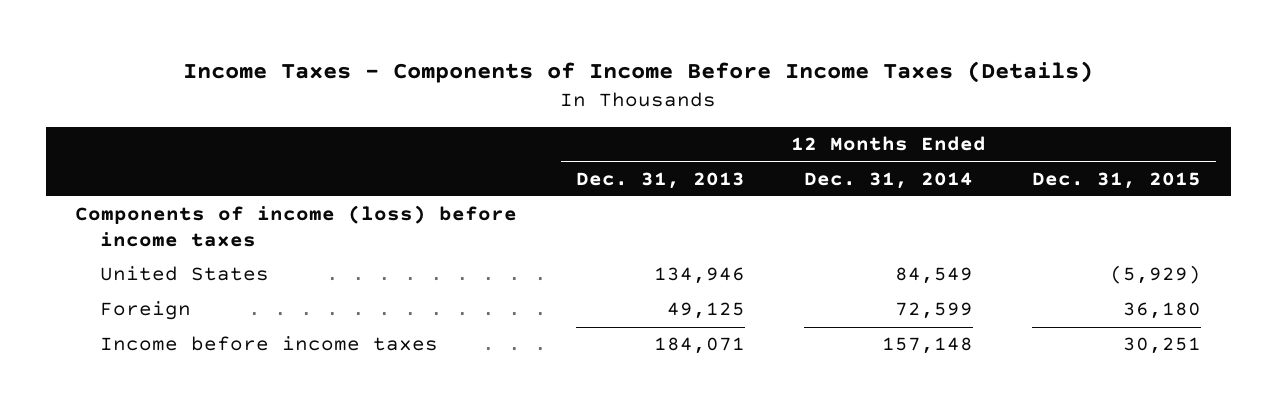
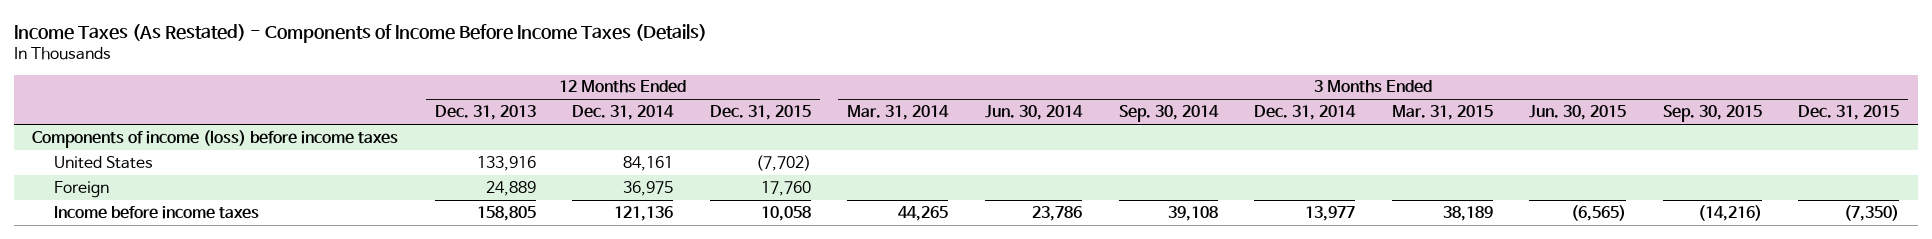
- Income Taxes - Components of Income Before Income Taxes (Details)
+ Income Taxes (As Restated) - Components of Income Before Income Taxes (Details)
- | 12 Months Ended Dec. 31, 2013 | 12 Months Ended Dec. 31, 2014 | 12 Months Ended Dec. 31, 2015
+ | 12 Months Ended Dec. 31, 2013 | 12 Months Ended Dec. 31, 2014 | 12 Months Ended Dec. 31, 2015 | 3 Months Ended Mar. 31, 2014 | 3 Months Ended Jun. 30, 2014 | 3 Months Ended Sep. 30, 2014 | 3 Months Ended Dec. 31, 2014 | 3 Months Ended Mar. 31, 2015 | 3 Months Ended Jun. 30, 2015 | 3 Months Ended Sep. 30, 2015 | 3 Months Ended Dec. 31, 2015
- United States | 134,946 | 84,549 | (5,929)
- Foreign | 49,125 | 72,599 | 36,180
- Income before income taxes | 184,071 | 157,148 | 30,251
+ United States | 133,916 | 84,161 | (7,702) | | | | | | | |
+ Foreign | 24,889 | 36,975 | 17,760 | | | | | | | |
+ Income before income taxes | 158,805 | 121,136 | 10,058 | 44,265 | 23,786 | 39,108 | 13,977 | 38,189 | (6,565) | (14,216) | (7,350)

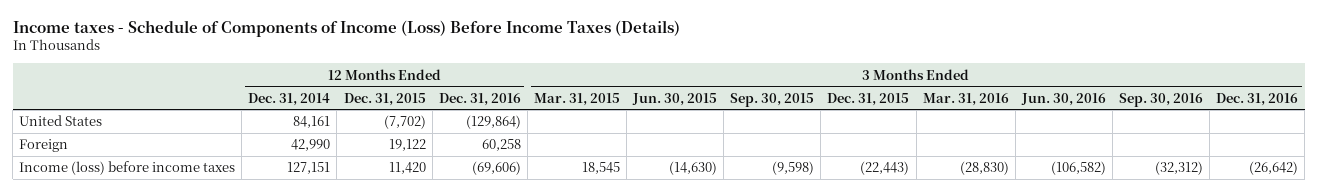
- Income Taxes (As Restated) - Components of Income Before Income Taxes (Details)
+ Income taxes - Schedule of Components of Income (Loss) Before Income Taxes (Details)
- | 12 Months Ended Dec. 31, 2013 | 12 Months Ended Dec. 31, 2014 | 12 Months Ended Dec. 31, 2015 | 3 Months Ended Mar. 31, 2014 | 3 Months Ended Jun. 30, 2014 | 3 Months Ended Sep. 30, 2014 | 3 Months Ended Dec. 31, 2014 | 3 Months Ended Mar. 31, 2015 | 3 Months Ended Jun. 30, 2015 | 3 Months Ended Sep. 30, 2015 | 3 Months Ended Dec. 31, 2015
+ | 12 Months Ended Dec. 31, 2014 | 12 Months Ended Dec. 31, 2015 | 12 Months Ended Dec. 31, 2016 | 3 Months Ended Mar. 31, 2015 | 3 Months Ended Jun. 30, 2015 | 3 Months Ended Sep. 30, 2015 | 3 Months Ended Dec. 31, 2015 | 3 Months Ended Mar. 31, 2016 | 3 Months Ended Jun. 30, 2016 | 3 Months Ended Sep. 30, 2016 | 3 Months Ended Dec. 31, 2016
- Components of income (loss) before income taxes
- Foreign | 24,889 | 36,975 | 17,760 | | | | | | | |
- Income before income taxes | 158,805 | 121,136 | 10,058 | 44,265 | 23,786 | 39,108 | 13,977 | 38,189 | (6,565) | (14,216) | (7,350)
+ Foreign | 42,990 | 19,122 | 60,258 | | | | | | | |
+ Income (loss) before income taxes | 127,151 | 11,420 | (69,606) | 18,545 | (14,630) | (9,598) | (22,443) | (28,830) | (106,582) | (32,312) | (26,642)

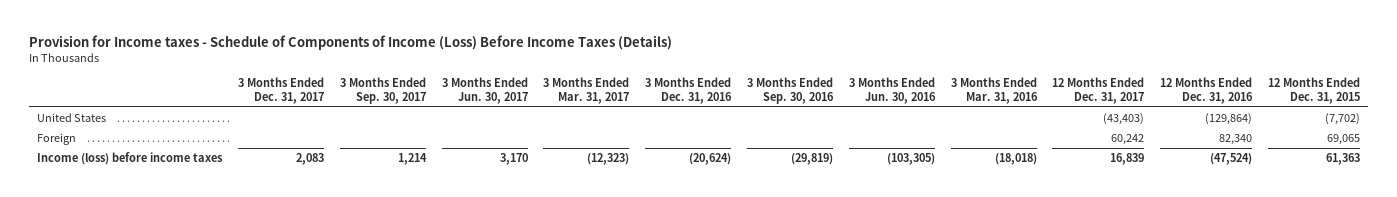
- Income taxes - Schedule of Components of Income (Loss) Before Income Taxes (Details)
+ Provision for Income taxes - Schedule of Components of Income (Loss) Before Income Taxes (Details)
- | 12 Months Ended Dec. 31, 2014 | 12 Months Ended Dec. 31, 2015 | 12 Months Ended Dec. 31, 2016 | 3 Months Ended Mar. 31, 2015 | 3 Months Ended Jun. 30, 2015 | 3 Months Ended Sep. 30, 2015 | 3 Months Ended Dec. 31, 2015 | 3 Months Ended Mar. 31, 2016 | 3 Months Ended Jun. 30, 2016 | 3 Months Ended Sep. 30, 2016 | 3 Months Ended Dec. 31, 2016
+ | 3 Months Ended Dec. 31, 2017 | 3 Months Ended Sep. 30, 2017 | 3 Months Ended Jun. 30, 2017 | 3 Months Ended Mar. 31, 2017 | 3 Months Ended Dec. 31, 2016 | 3 Months Ended Sep. 30, 2016 | 3 Months Ended Jun. 30, 2016 | 3 Months Ended Mar. 31, 2016 | 12 Months Ended Dec. 31, 2017 | 12 Months Ended Dec. 31, 2016 | 12 Months Ended Dec. 31, 2015
- Foreign | 42,990 | 19,122 | 60,258 | | | | | | | |
- Income (loss) before income taxes | 127,151 | 11,420 | (69,606) | 18,545 | (14,630) | (9,598) | (22,443) | (28,830) | (106,582) | (32,312) | (26,642)
+ Foreign | | | | | | | | | 60,242 | 82,340 | 69,065
+ Income (loss) before income taxes | 2,083 | 1,214 | 3,170 | (12,323) | (20,624) | (29,819) | (103,305) | (18,018) | 16,839 | (47,524) | 61,363

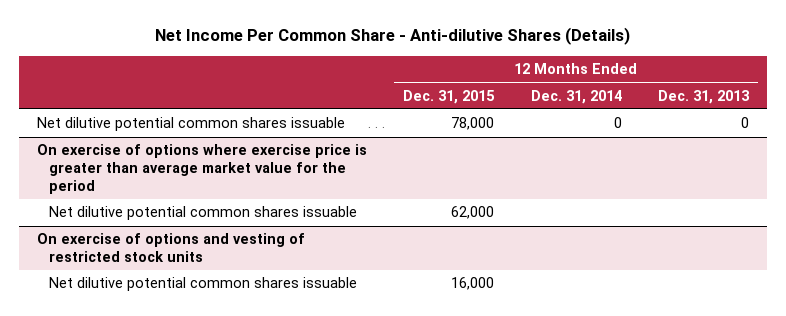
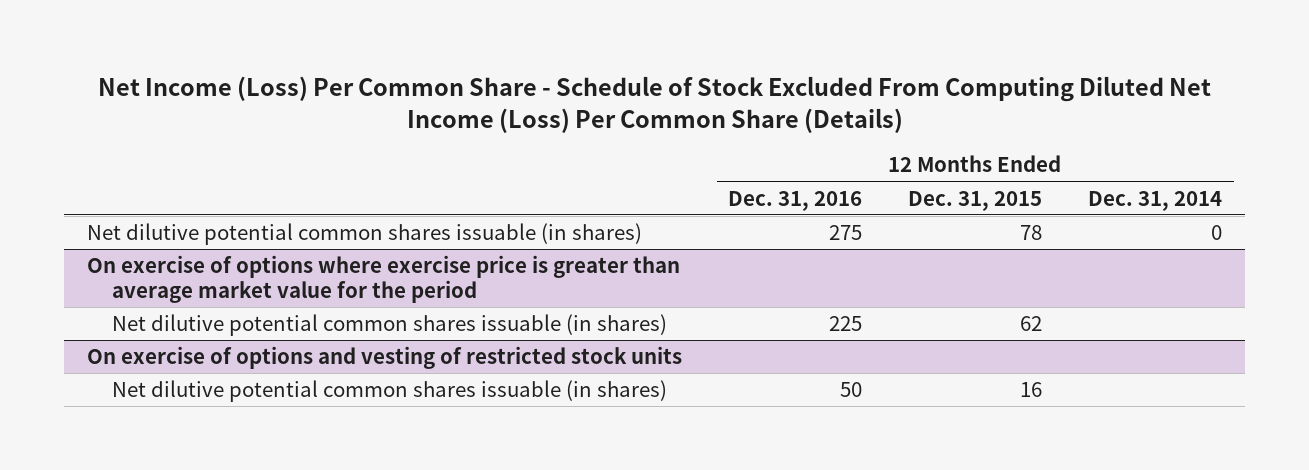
- Net Income Per Common Share - Anti-dilutive Shares (Details)
+ Net Income (Loss) Per Common Share - Schedule of Stock Excluded From Computing Diluted Net Income (Loss) Per Common Share (Details)
- | 12 Months Ended Dec. 31, 2015 | 12 Months Ended Dec. 31, 2014 | 12 Months Ended Dec. 31, 2013
+ | 12 Months Ended Dec. 31, 2016 | 12 Months Ended Dec. 31, 2015 | 12 Months Ended Dec. 31, 2014
- Net dilutive potential common shares issuable | 78,000 | 0 | 0
+ Net dilutive potential common shares issuable (in shares) | 275 | 78 | 0
@ On exercise of options where exercise price is greater than average market value for the period
- Net dilutive potential common shares issuable | 62,000 | |
+ Net dilutive potential common shares issuable (in shares) | 225 | 62 |
@ On exercise of options and vesting of restricted stock units
- Net dilutive potential common shares issuable | 16,000 | |
+ Net dilutive potential common shares issuable (in shares) | 50 | 16 |

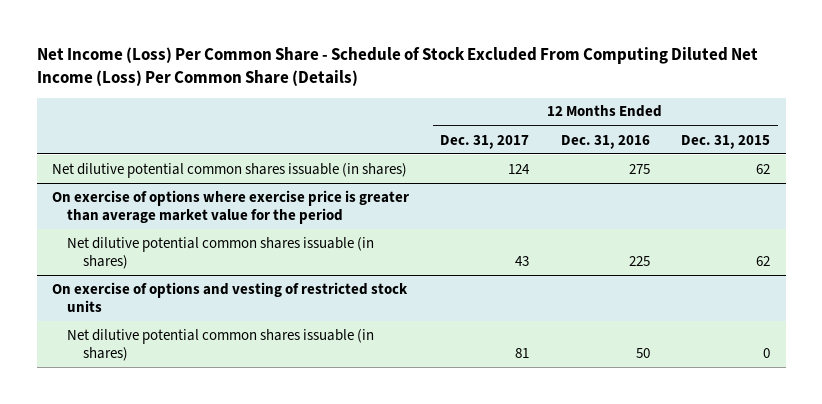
- | 12 Months Ended Dec. 31, 2016 | 12 Months Ended Dec. 31, 2015 | 12 Months Ended Dec. 31, 2014
+ | 12 Months Ended Dec. 31, 2017 | 12 Months Ended Dec. 31, 2016 | 12 Months Ended Dec. 31, 2015
- Net dilutive potential common shares issuable (in shares) | 275 | 78 | 0
+ Net dilutive potential common shares issuable (in shares) | 124 | 275 | 62
@ On exercise of options and vesting of restricted stock units
- Net dilutive potential common shares issuable (in shares) | 50 | 16 |
+ Net dilutive potential common shares issuable (in shares) | 81 | 50 | 0

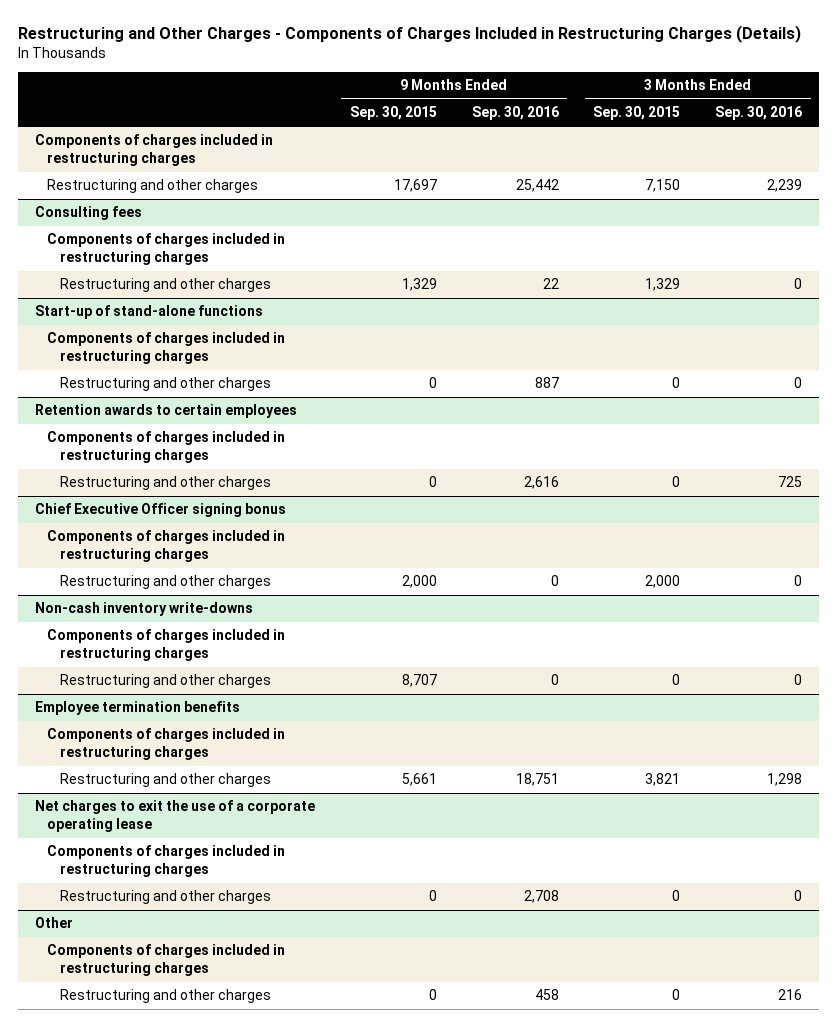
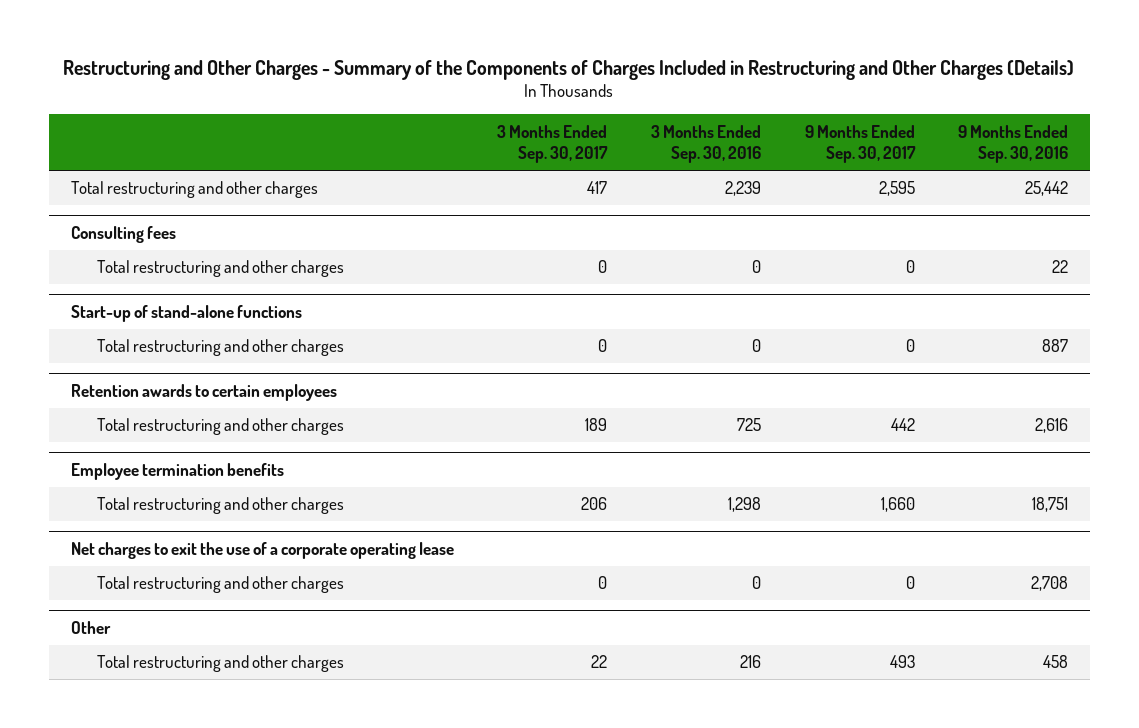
- Restructuring and Other Charges - Components of Charges Included in Restructuring Charges (Details)
+ Restructuring and Other Charges - Summary of the Components of Charges Included in Restructuring and Other Charges (Details)
- | 9 Months Ended Sep. 30, 2015 | 9 Months Ended Sep. 30, 2016 | 3 Months Ended Sep. 30, 2015 | 3 Months Ended Sep. 30, 2016
+ | 3 Months Ended Sep. 30, 2017 | 3 Months Ended Sep. 30, 2016 | 9 Months Ended Sep. 30, 2017 | 9 Months Ended Sep. 30, 2016
- Components of charges included in restructuring charges
- Restructuring and other charges | 17,697 | 25,442 | 7,150 | 2,239
+ Total restructuring and other charges | 417 | 2,239 | 2,595 | 25,442
@ Consulting fees
- Components of charges included in restructuring charges
- Restructuring and other charges | 1,329 | 22 | 1,329 | 0
+ Total restructuring and other charges | 0 | 0 | 0 | 22
@ Start-up of stand-alone functions
- Components of charges included in restructuring charges
- Restructuring and other charges | 0 | 887 | 0 | 0
+ Total restructuring and other charges | 0 | 0 | 0 | 887
@ Retention awards to certain employees
- Components of charges included in restructuring charges
- Restructuring and other charges | 0 | 2,616 | 0 | 725
- Chief Executive Officer signing bonus
- Components of charges included in restructuring charges
- Restructuring and other charges | 2,000 | 0 | 2,000 | 0
- Non-cash inventory write-downs
- Components of charges included in restructuring charges
- Restructuring and other charges | 8,707 | 0 | 0 | 0
@ Retention awards to certain employees
+ Total restructuring and other charges | 189 | 725 | 442 | 2,616
@ Employee termination benefits
- Components of charges included in restructuring charges
- Restructuring and other charges | 5,661 | 18,751 | 3,821 | 1,298
+ Total restructuring and other charges | 206 | 1,298 | 1,660 | 18,751
@ Net charges to exit the use of a corporate operating lease
- Components of charges included in restructuring charges
- Restructuring and other charges | 0 | 2,708 | 0 | 0
+ Total restructuring and other charges | 0 | 0 | 0 | 2,708
@ Other
- Components of charges included in restructuring charges
- Restructuring and other charges | 0 | 458 | 0 | 216
+ Total restructuring and other charges | 22 | 216 | 493 | 458

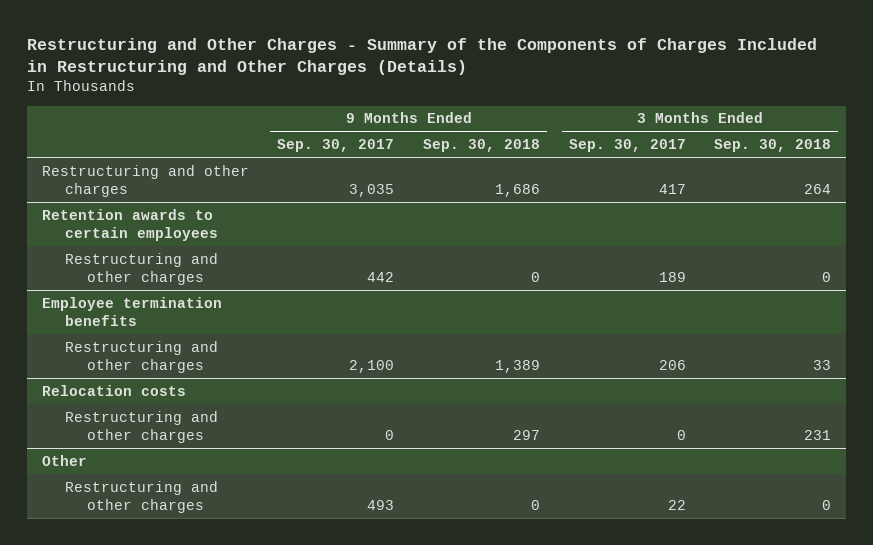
- | 3 Months Ended Sep. 30, 2017 | 3 Months Ended Sep. 30, 2016 | 9 Months Ended Sep. 30, 2017 | 9 Months Ended Sep. 30, 2016
+ | 9 Months Ended Sep. 30, 2017 | 9 Months Ended Sep. 30, 2018 | 3 Months Ended Sep. 30, 2017 | 3 Months Ended Sep. 30, 2018
- Total restructuring and other charges | 417 | 2,239 | 2,595 | 25,442
- Consulting fees
- Total restructuring and other charges | 0 | 0 | 0 | 22
- Start-up of stand-alone functions
- Total restructuring and other charges | 0 | 0 | 0 | 887
+ Restructuring and other charges | 3,035 | 1,686 | 417 | 264
@ Retention awards to certain employees
- Total restructuring and other charges | 189 | 725 | 442 | 2,616
+ Restructuring and other charges | 442 | 0 | 189 | 0
@ Employee termination benefits
- Total restructuring and other charges | 206 | 1,298 | 1,660 | 18,751
- Net charges to exit the use of a corporate operating lease
- Total restructuring and other charges | 0 | 0 | 0 | 2,708
@ Employee termination benefits
+ Restructuring and other charges | 2,100 | 1,389 | 206 | 33
+ Relocation costs
+ Restructuring and other charges | 0 | 297 | 0 | 231
@ Other
- Total restructuring and other charges | 22 | 216 | 493 | 458
+ Restructuring and other charges | 493 | 0 | 22 | 0

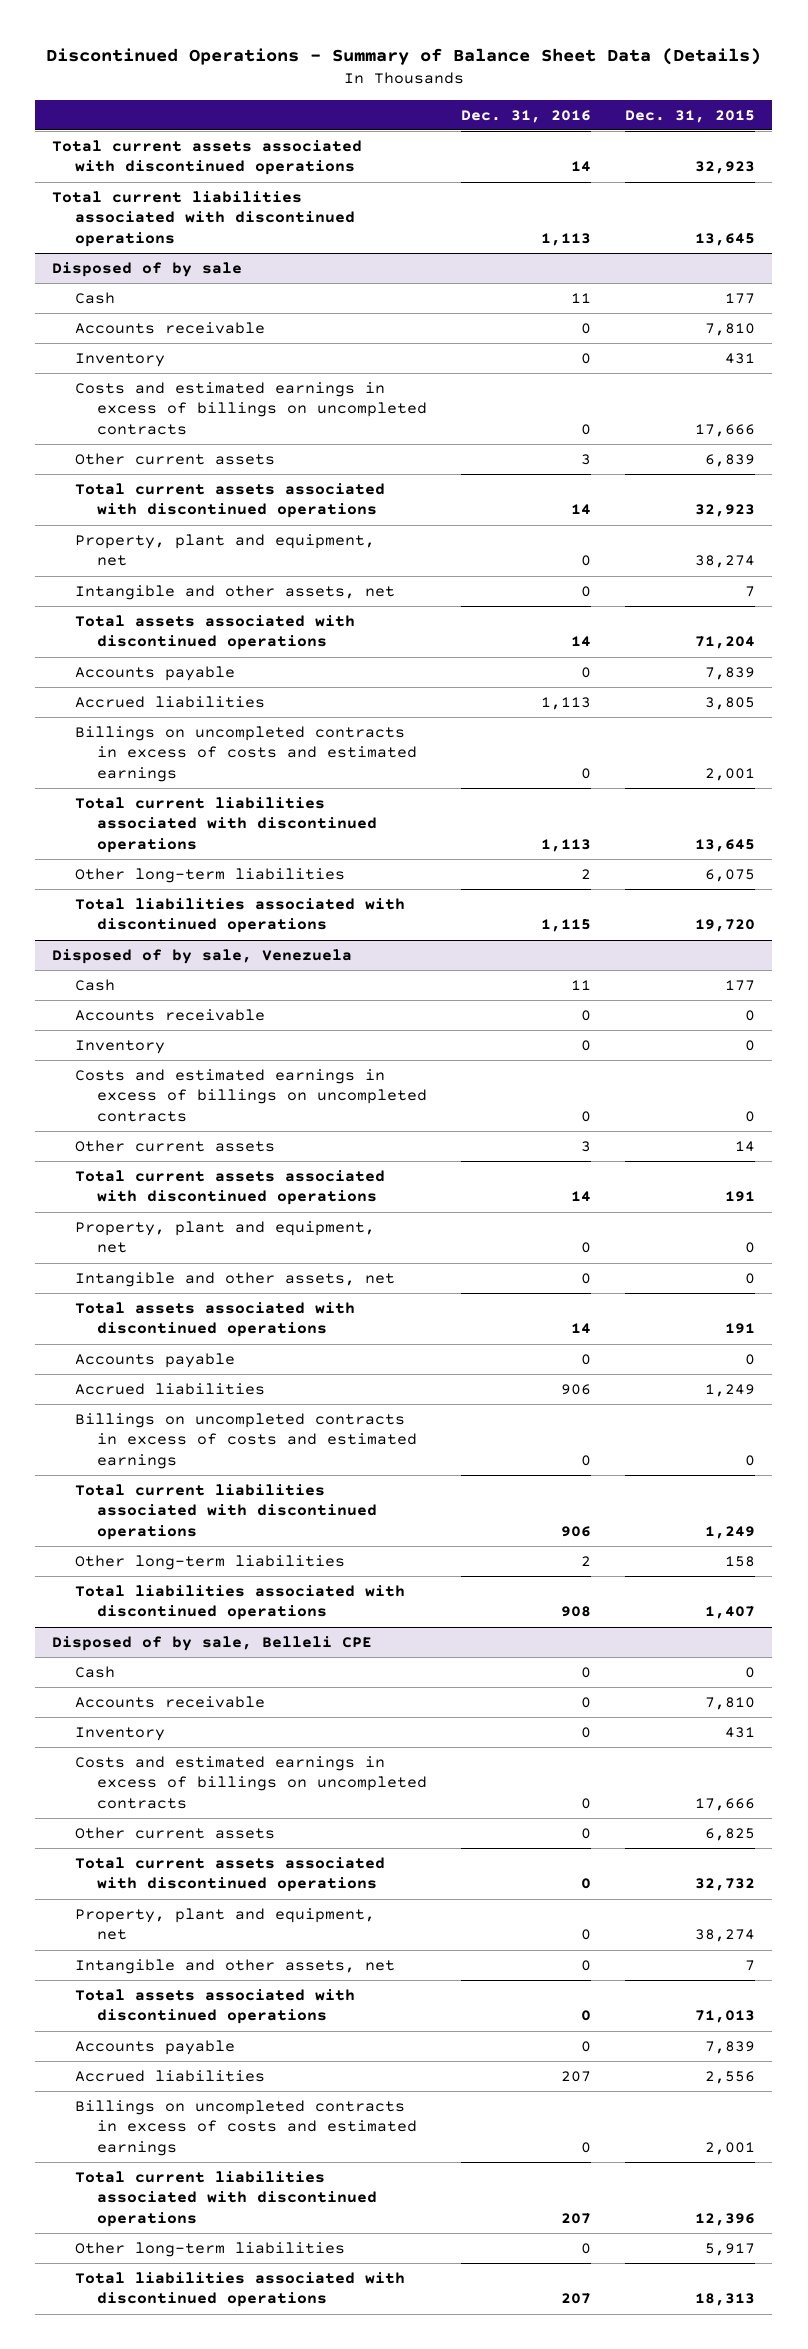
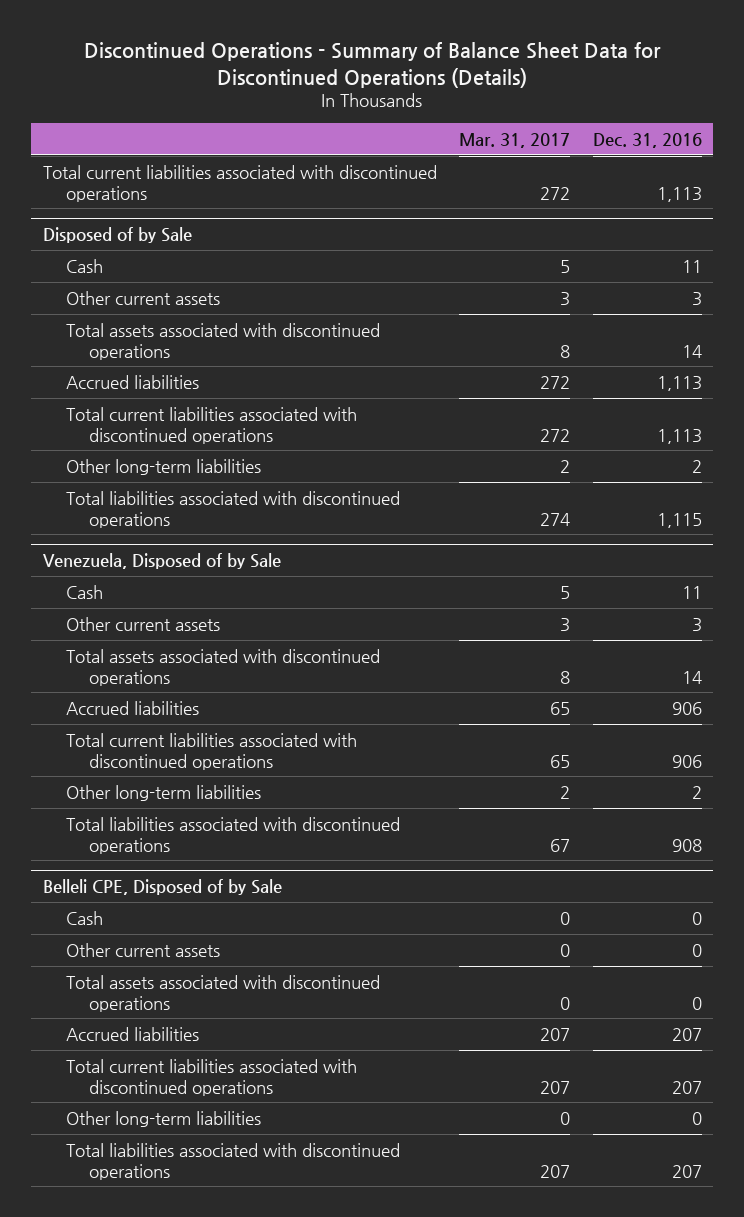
- Discontinued Operations - Summary of Balance Sheet Data (Details)
+ Discontinued Operations - Summary of Balance Sheet Data for Discontinued Operations (Details)
- | Dec. 31, 2016 | Dec. 31, 2015
+ | Mar. 31, 2017 | Dec. 31, 2016
- Total current assets associated with discontinued operations | 14 | 32,923
- Disposed of by sale
+ Disposed of by Sale
- Accounts receivable | 0 | 7,810
- Inventory | 0 | 431
- Costs and estimated earnings in excess of billings on uncompleted contracts | 0 | 17,666
- Total current assets associated with discontinued operations | 14 | 32,923
- Property, plant and equipment, net | 0 | 38,274
- Intangible and other assets, net | 0 | 7
- Accounts payable | 0 | 7,839
- Billings on uncompleted contracts in excess of costs and estimated earnings | 0 | 2,001
- Disposed of by sale, Venezuela
+ Venezuela, Disposed of by Sale
- Accounts receivable | 0 | 0
- Inventory | 0 | 0
- Costs and estimated earnings in excess of billings on uncompleted contracts | 0 | 0
- Total current assets associated with discontinued operations | 14 | 191
- Property, plant and equipment, net | 0 | 0
- Intangible and other assets, net | 0 | 0
- Accounts payable | 0 | 0
- Billings on uncompleted contracts in excess of costs and estimated earnings | 0 | 0
- Disposed of by sale, Belleli CPE
+ Belleli CPE, Disposed of by Sale
- Accounts receivable | 0 | 7,810
- Inventory | 0 | 431
- Costs and estimated earnings in excess of billings on uncompleted contracts | 0 | 17,666
- Total current assets associated with discontinued operations | 0 | 32,732
- Property, plant and equipment, net | 0 | 38,274
- Intangible and other assets, net | 0 | 7
- Accounts payable | 0 | 7,839
- Billings on uncompleted contracts in excess of costs and estimated earnings | 0 | 2,001

